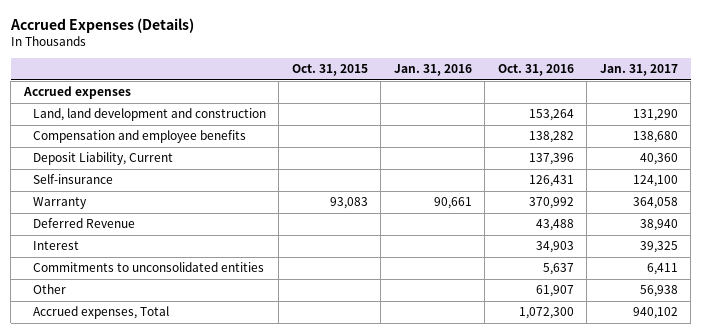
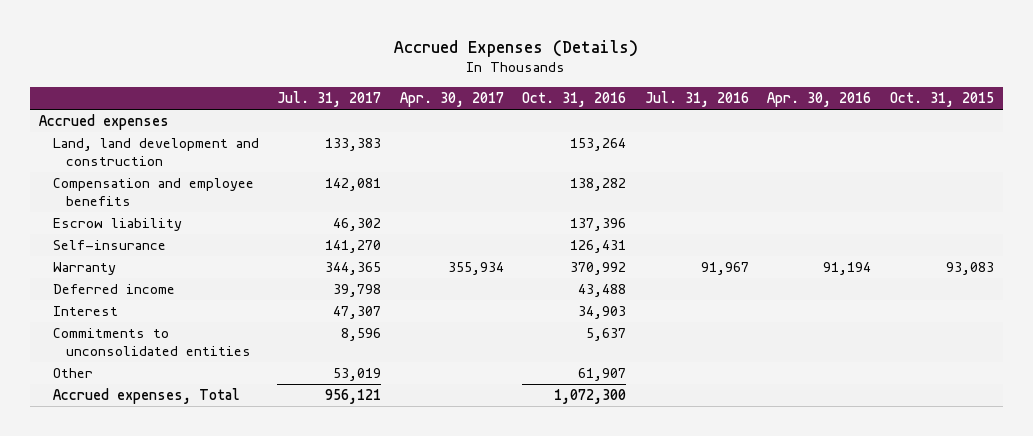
- | Oct. 31, 2015 | Jan. 31, 2016 | Oct. 31, 2016 | Jan. 31, 2017
+ | Jul. 31, 2017 | Apr. 30, 2017 | Oct. 31, 2016 | Jul. 31, 2016 | Apr. 30, 2016 | Oct. 31, 2015
- Deposit Liability, Current | | | 137,396 | 40,360
+ Escrow liability | 46,302 | | 137,396 | | |
- Deferred Revenue | | | 43,488 | 38,940
+ Deferred income | 39,798 | | 43,488 | | |

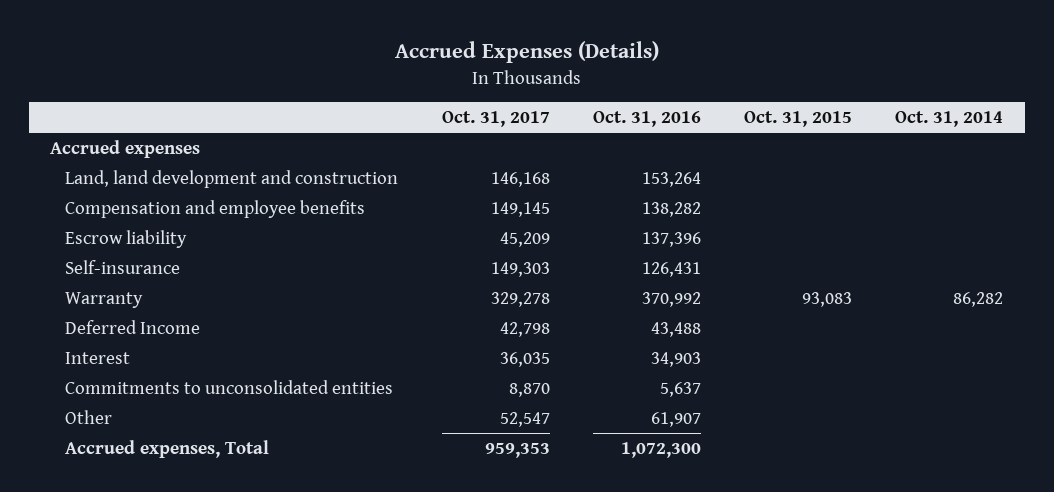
- | Jul. 31, 2017 | Apr. 30, 2017 | Oct. 31, 2016 | Jul. 31, 2016 | Apr. 30, 2016 | Oct. 31, 2015
+ | Oct. 31, 2017 | Oct. 31, 2016 | Oct. 31, 2015 | Oct. 31, 2014
- Deferred income | 39,798 | | 43,488 | | |
+ Deferred Income | 42,798 | 43,488 | |

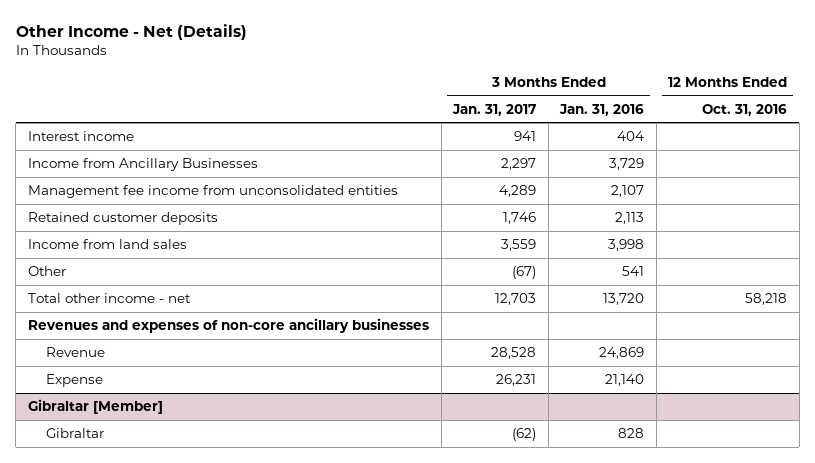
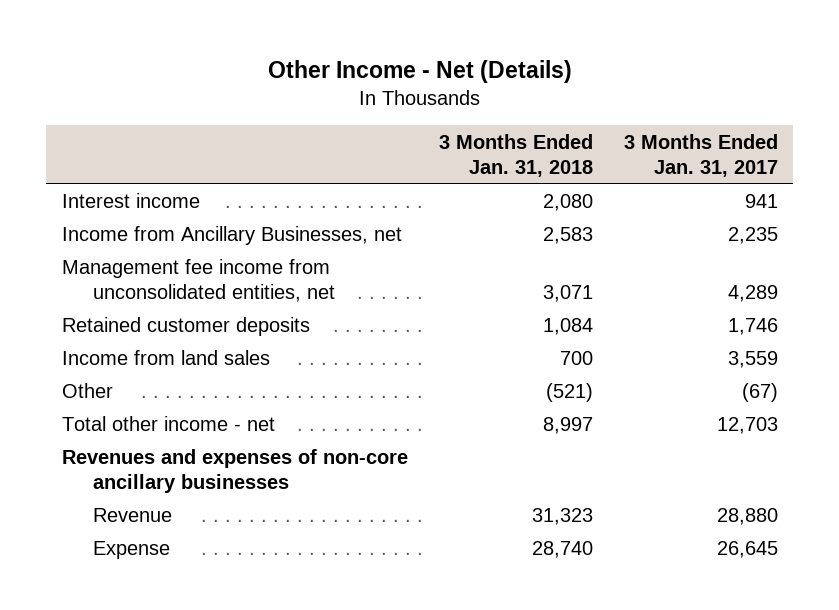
- | 3 Months Ended Jan. 31, 2017 | 3 Months Ended Jan. 31, 2016 | 12 Months Ended Oct. 31, 2016
+ | 3 Months Ended Jan. 31, 2018 | 3 Months Ended Jan. 31, 2017
- Income from Ancillary Businesses | 2,297 | 3,729 |
- Management fee income from unconsolidated entities | 4,289 | 2,107 |
+ Income from Ancillary Businesses, net | 2,583 | 2,235
+ Management fee income from unconsolidated entities, net | 3,071 | 4,289
- Revenue | 28,528 | 24,869 |
- Expense | 26,231 | 21,140 |
- Gibraltar [Member]
- Gibraltar | (62) | 828 |
+ Revenue | 31,323 | 28,880
+ Expense | 28,740 | 26,645

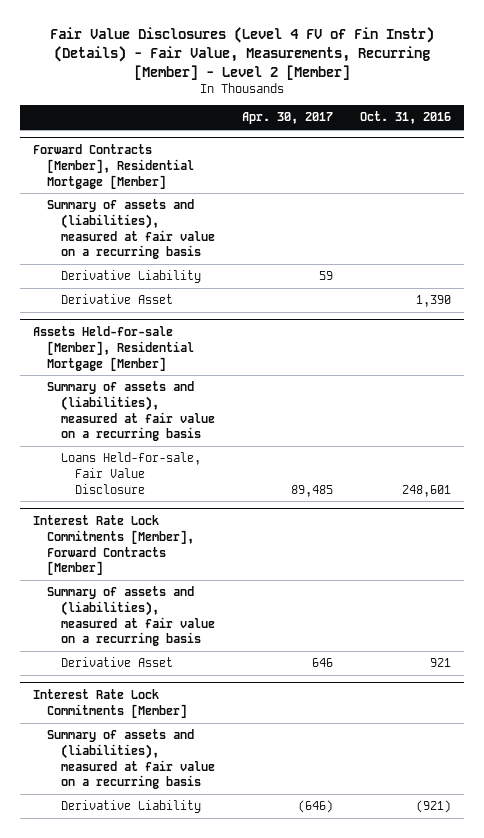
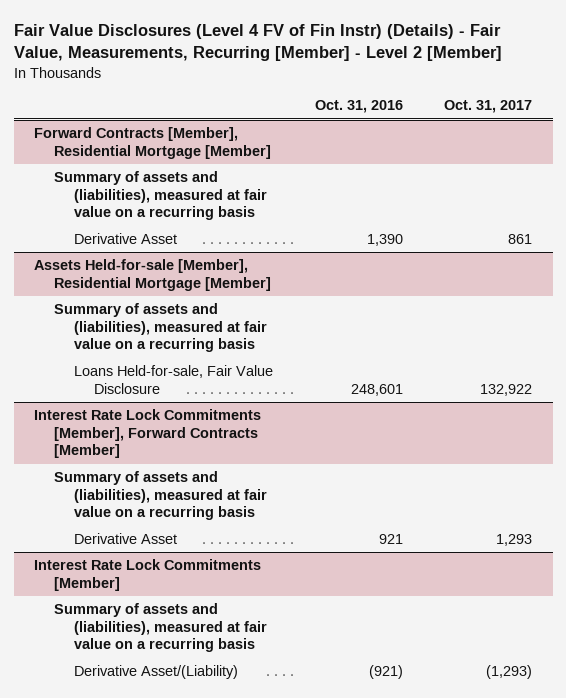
- | Apr. 30, 2017 | Oct. 31, 2016
+ | Oct. 31, 2016 | Oct. 31, 2017
@ Forward Contracts [Member], Residential Mortgage [Member]
- Derivative Liability | 59 |
@ Interest Rate Lock Commitments [Member]
- Derivative Liability | (646) | (921)
+ Derivative Asset/(Liability) | (921) | (1,293)

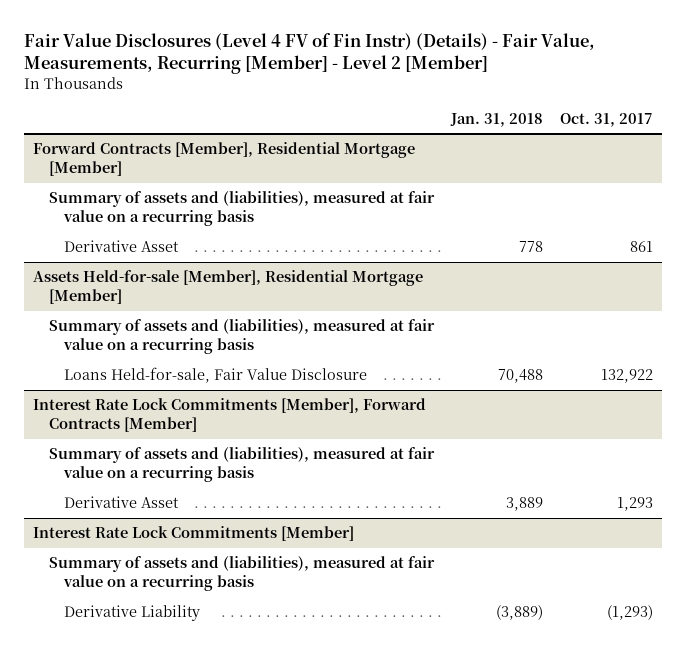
- | Oct. 31, 2016 | Oct. 31, 2017
+ | Jan. 31, 2018 | Oct. 31, 2017
@ Interest Rate Lock Commitments [Member]
- Derivative Asset/(Liability) | (921) | (1,293)
+ Derivative Liability | (3,889) | (1,293)

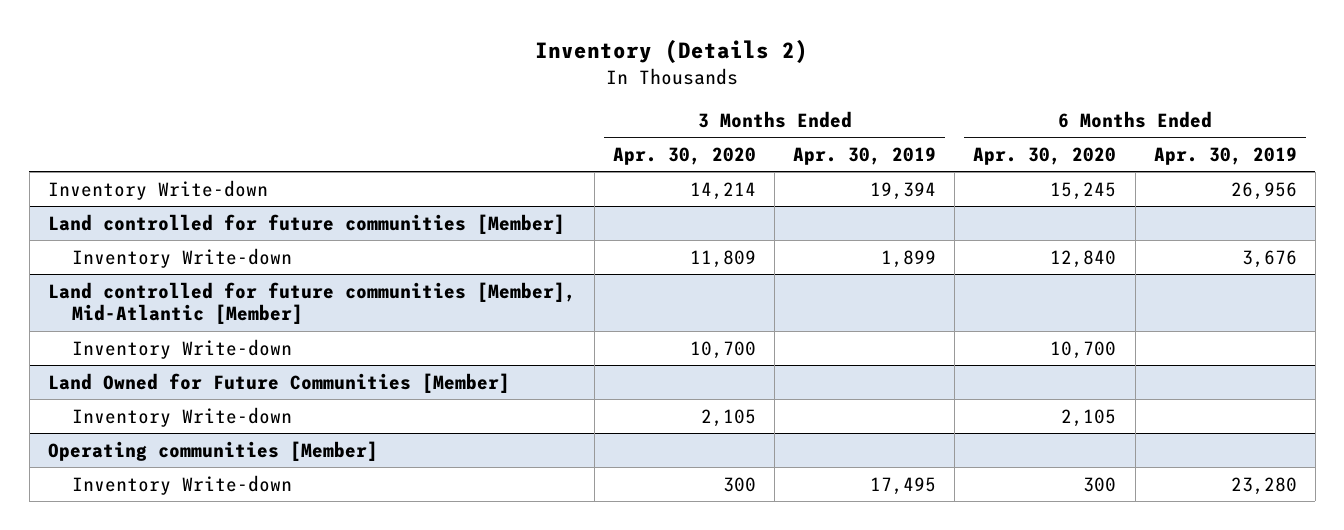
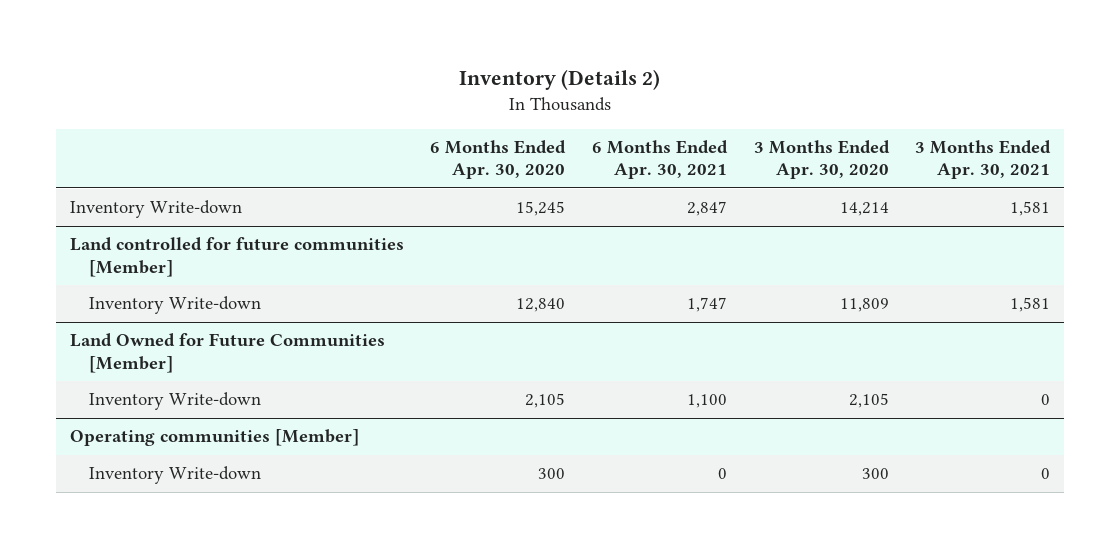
- | 3 Months Ended Apr. 30, 2020 | 3 Months Ended Apr. 30, 2019 | 6 Months Ended Apr. 30, 2020 | 6 Months Ended Apr. 30, 2019
+ | 6 Months Ended Apr. 30, 2020 | 6 Months Ended Apr. 30, 2021 | 3 Months Ended Apr. 30, 2020 | 3 Months Ended Apr. 30, 2021
- Land controlled for future communities [Member], Mid-Atlantic [Member]
- Inventory Write-down | 10,700 | | 10,700 |

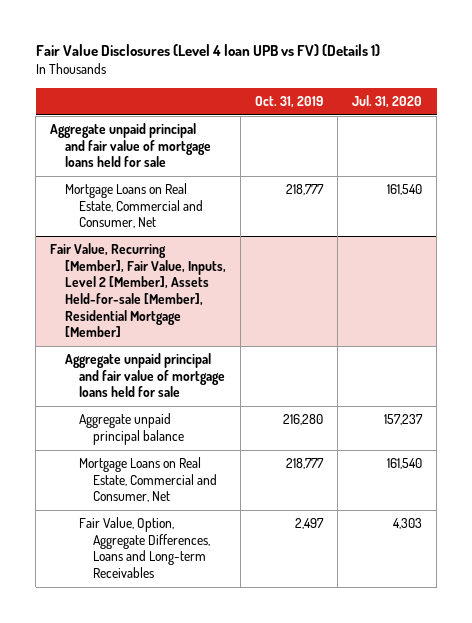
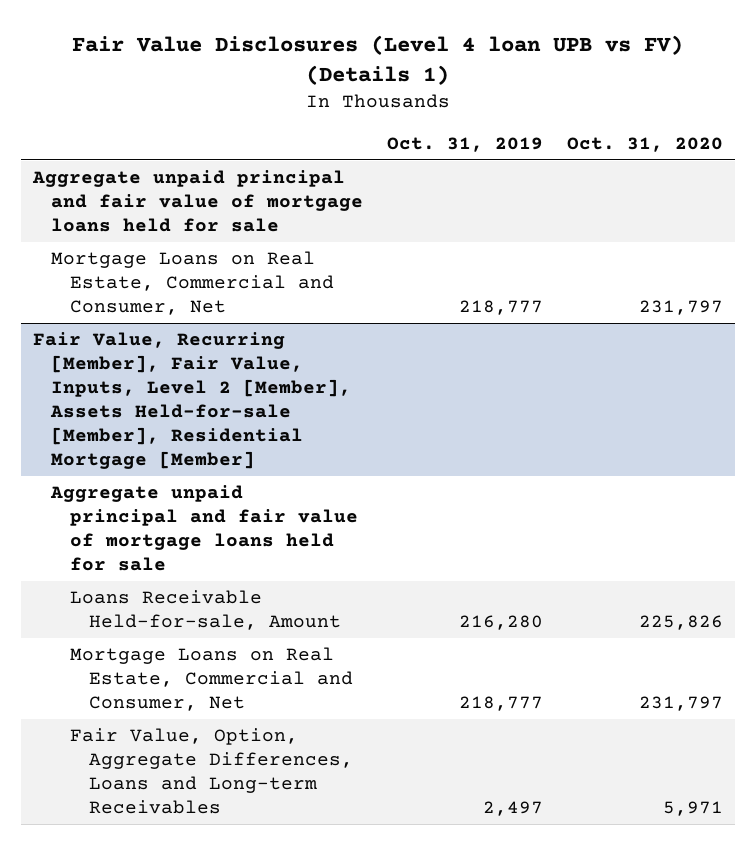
- | Oct. 31, 2019 | Jul. 31, 2020
+ | Oct. 31, 2019 | Oct. 31, 2020
@ Fair Value, Recurring [Member], Fair Value, Inputs, Level 2 [Member], Assets Held-for-sale [Member], Residential Mortgage [Member]
- Aggregate unpaid principal balance | 216,280 | 157,237
+ Loans Receivable Held-for-sale, Amount | 216,280 | 225,826

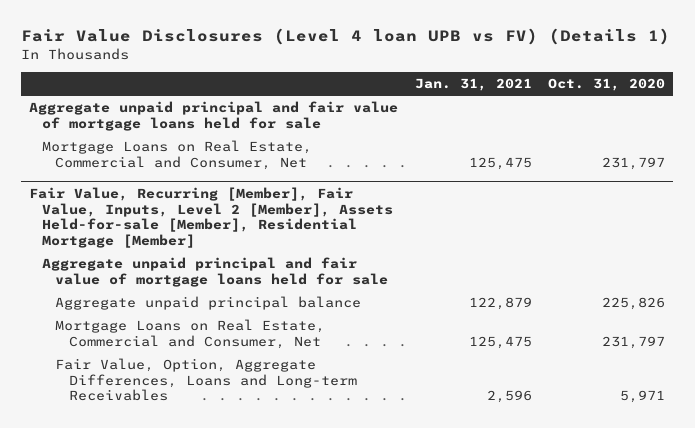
- | Oct. 31, 2019 | Oct. 31, 2020
+ | Jan. 31, 2021 | Oct. 31, 2020
@ Fair Value, Recurring [Member], Fair Value, Inputs, Level 2 [Member], Assets Held-for-sale [Member], Residential Mortgage [Member]
- Loans Receivable Held-for-sale, Amount | 216,280 | 225,826
+ Aggregate unpaid principal balance | 122,879 | 225,826

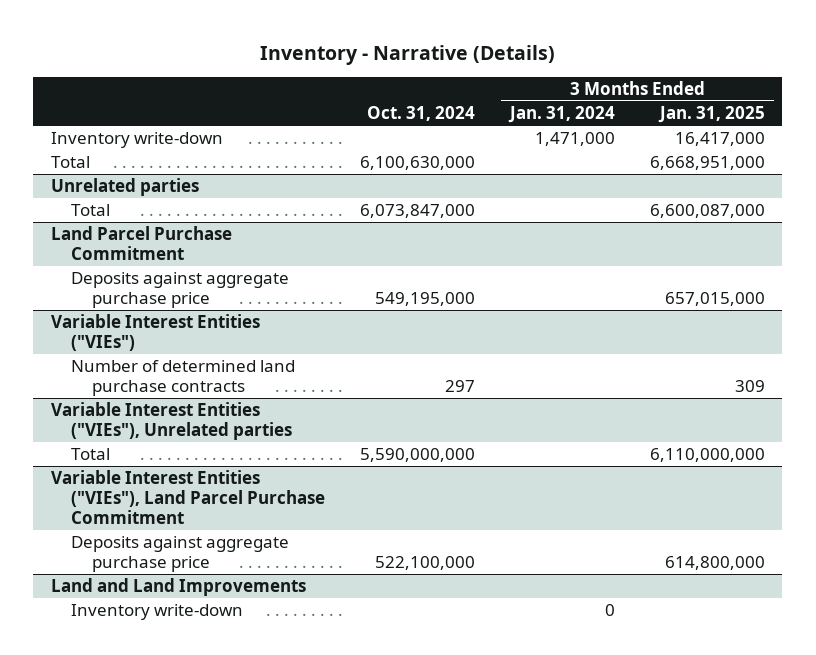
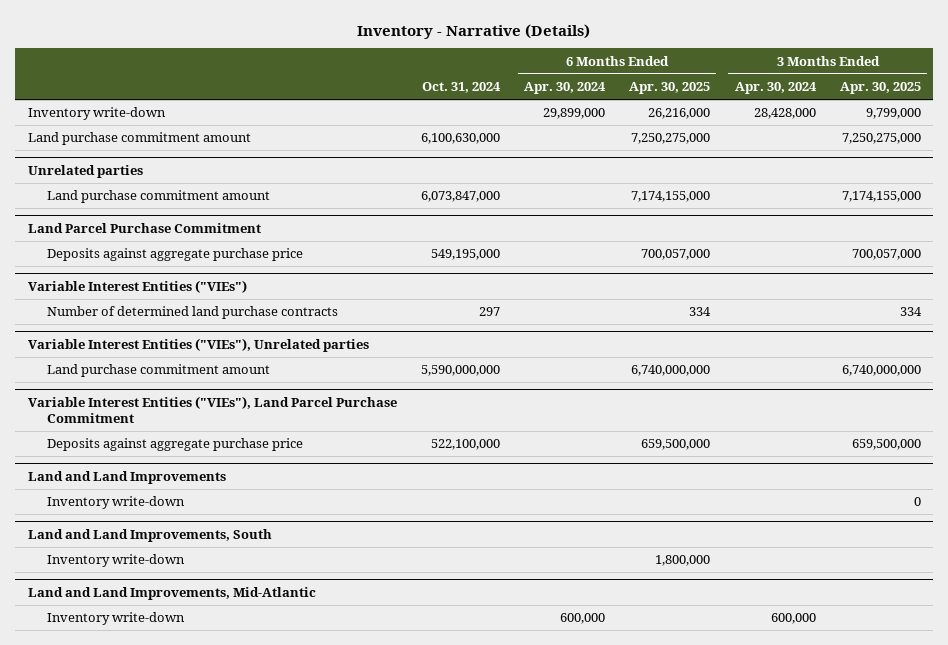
- | Oct. 31, 2024 | 3 Months Ended Jan. 31, 2024 | 3 Months Ended Jan. 31, 2025
+ | Oct. 31, 2024 | 6 Months Ended Apr. 30, 2024 | 6 Months Ended Apr. 30, 2025 | 3 Months Ended Apr. 30, 2024 | 3 Months Ended Apr. 30, 2025
- Total | 6,100,630,000 | | 6,668,951,000
+ Land purchase commitment amount | 6,100,630,000 | | 7,250,275,000 | | 7,250,275,000
@ Unrelated parties
- Total | 6,073,847,000 | | 6,600,087,000
+ Land purchase commitment amount | 6,073,847,000 | | 7,174,155,000 | | 7,174,155,000
@ Variable Interest Entities ("VIEs"), Unrelated parties
- Total | 5,590,000,000 | | 6,110,000,000
+ Land purchase commitment amount | 5,590,000,000 | | 6,740,000,000 | | 6,740,000,000
+ Land and Land Improvements, South
+ Inventory write-down | | | 1,800,000 | |
+ Land and Land Improvements, Mid-Atlantic
+ Inventory write-down | | 600,000 | | 600,000 |

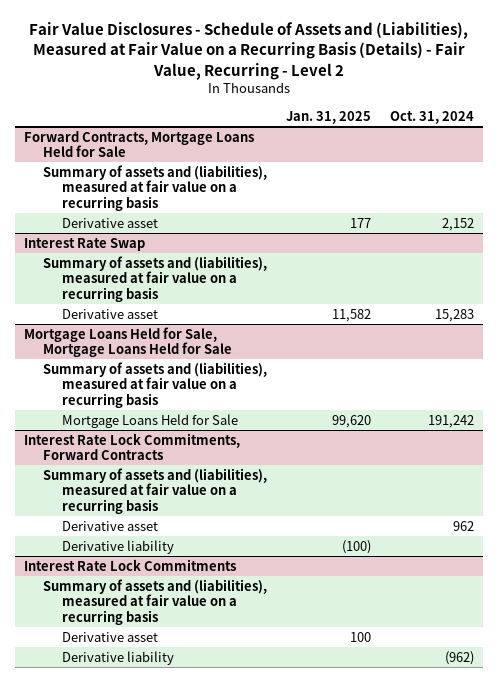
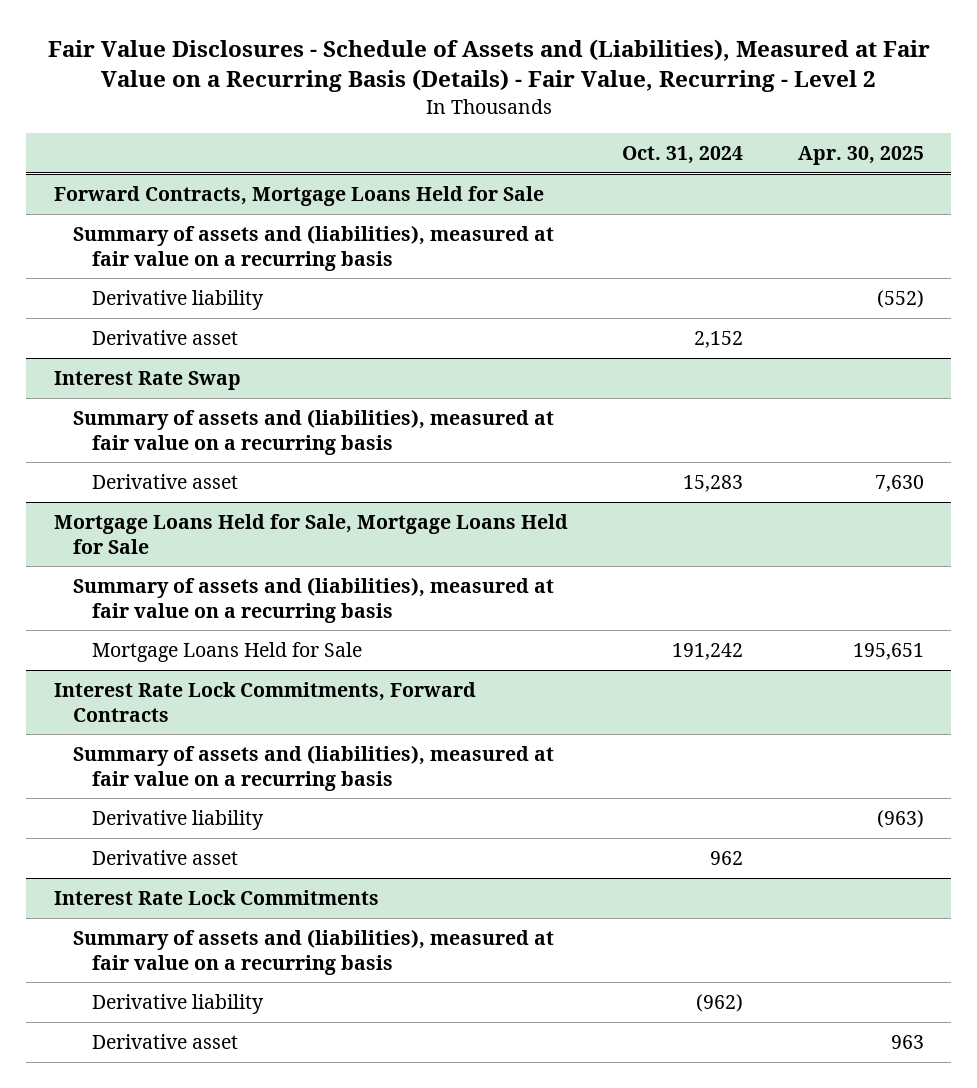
- | Jan. 31, 2025 | Oct. 31, 2024
+ | Oct. 31, 2024 | Apr. 30, 2025
@ Forward Contracts, Mortgage Loans Held for Sale
+ Derivative liability | | (552)
@ Interest Rate Lock Commitments, Forward Contracts
moved down: Derivative asset | 962 |
@ Interest Rate Lock Commitments
moved down: Derivative asset | | 963

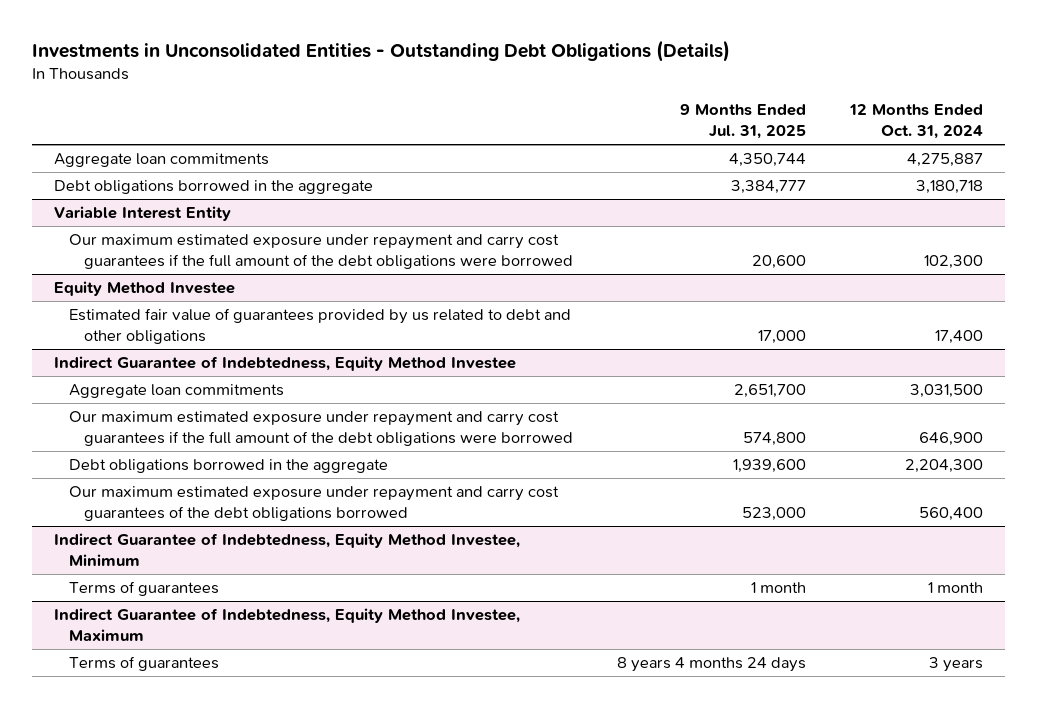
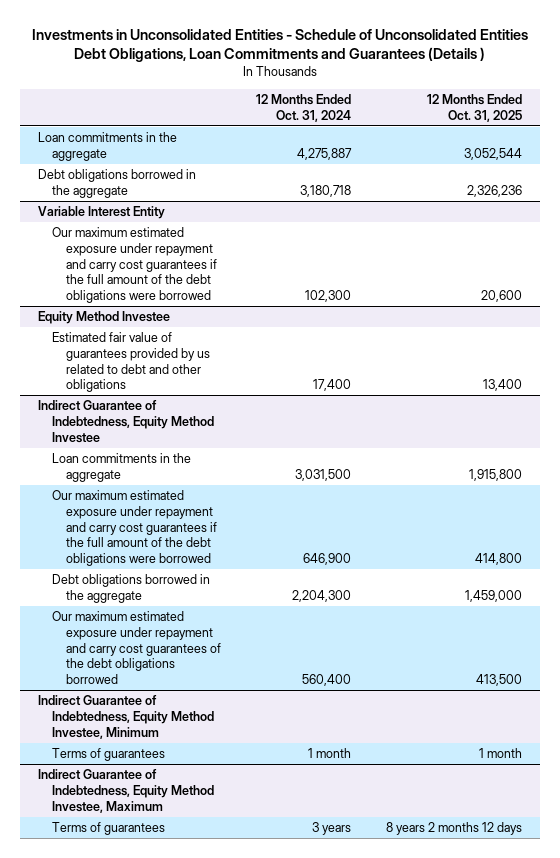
- Investments in Unconsolidated Entities - Outstanding Debt Obligations (Details)
+ Investments in Unconsolidated Entities - Schedule of Unconsolidated Entities Debt Obligations, Loan Commitments and Guarantees (Details )
- | 9 Months Ended Jul. 31, 2025 | 12 Months Ended Oct. 31, 2024
+ | 12 Months Ended Oct. 31, 2024 | 12 Months Ended Oct. 31, 2025
- Aggregate loan commitments | 4,350,744 | 4,275,887
+ Loan commitments in the aggregate | 4,275,887 | 3,052,544
@ Indirect Guarantee of Indebtedness, Equity Method Investee
- Aggregate loan commitments | 2,651,700 | 3,031,500
+ Loan commitments in the aggregate | 3,031,500 | 1,915,800

